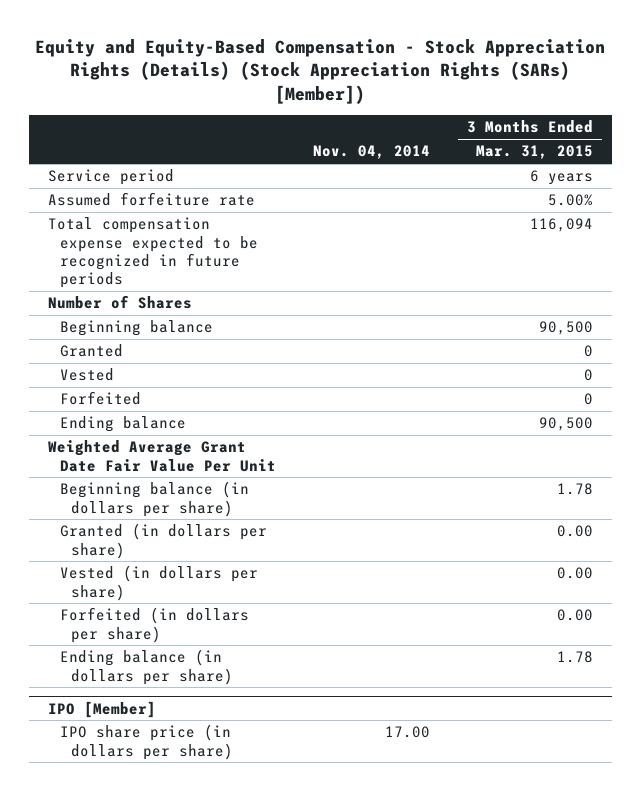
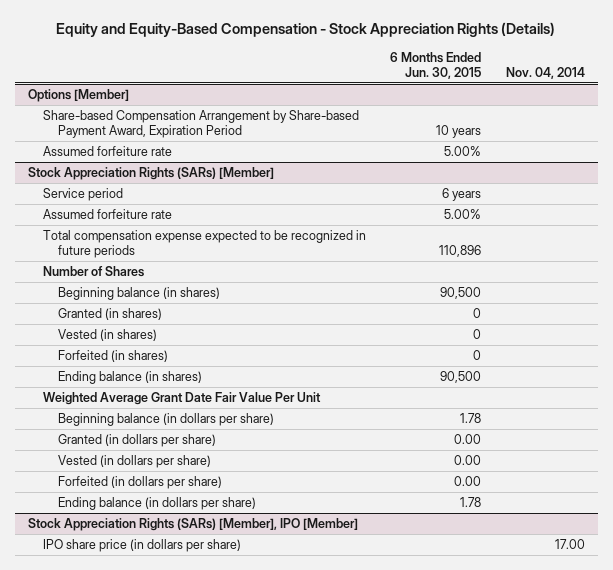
- Equity and Equity-Based Compensation - Stock Appreciation Rights (Details) (Stock Appreciation Rights (SARs) [Member])
+ Equity and Equity-Based Compensation - Stock Appreciation Rights (Details)
- | Nov. 04, 2014 | 3 Months Ended Mar. 31, 2015
+ | 6 Months Ended Jun. 30, 2015 | Nov. 04, 2014
- Service period | | 6 years
- Assumed forfeiture rate | | 5.00%
- Total compensation expense expected to be recognized in future periods | | 116,094
- Number of Shares
- Beginning balance | | 90,500
- Granted | | 0
- Vested | | 0
- Forfeited | | 0
- Ending balance | | 90,500
- Weighted Average Grant Date Fair Value Per Unit
- Beginning balance (in dollars per share) | | 1.78
- Granted (in dollars per share) | | 0.00
- Vested (in dollars per share) | | 0.00
- Forfeited (in dollars per share) | | 0.00
- Ending balance (in dollars per share) | | 1.78
- IPO [Member]
+ Options [Member]
+ Share-based Compensation Arrangement by Share-based Payment Award, Expiration Period | 10 years |
+ Assumed forfeiture rate | 5.00% |
+ Stock Appreciation Rights (SARs) [Member]
+ Service period | 6 years |
+ Assumed forfeiture rate | 5.00% |
+ Total compensation expense expected to be recognized in future periods | 110,896 |
+ Number of Shares
+ Beginning balance (in shares) | 90,500 |
+ Granted (in shares) | 0 |
+ Vested (in shares) | 0 |
+ Forfeited (in shares) | 0 |
+ Ending balance (in shares) | 90,500 |
+ Weighted Average Grant Date Fair Value Per Unit
+ Beginning balance (in dollars per share) | 1.78 |
+ Granted (in dollars per share) | 0.00 |
+ Vested (in dollars per share) | 0.00 |
+ Forfeited (in dollars per share) | 0.00 |
+ Ending balance (in dollars per share) | 1.78 |
+ Stock Appreciation Rights (SARs) [Member], IPO [Member]

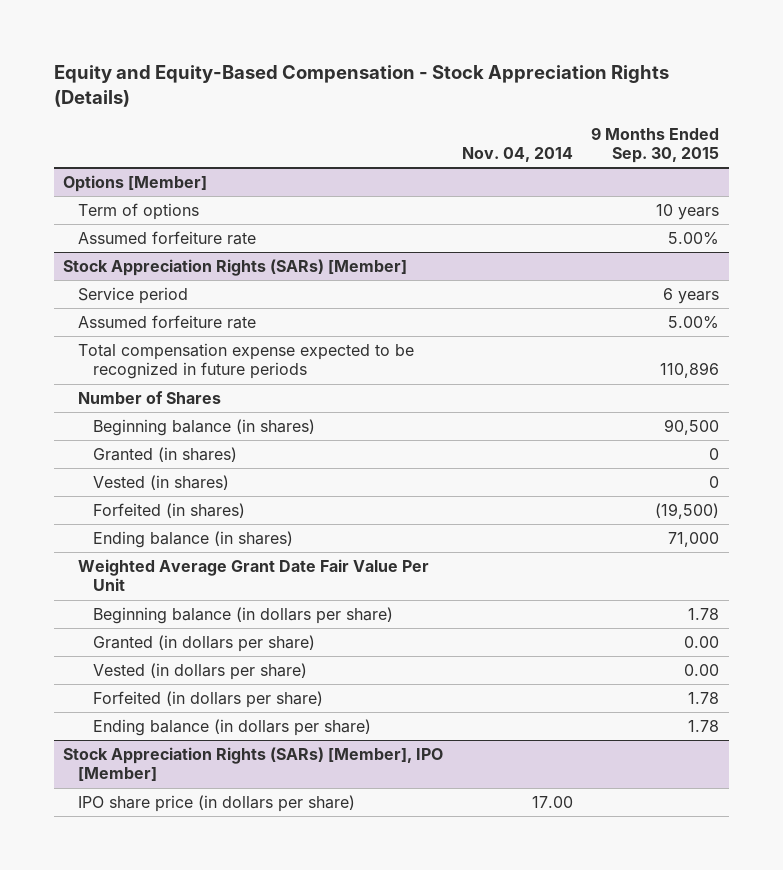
- | 6 Months Ended Jun. 30, 2015 | Nov. 04, 2014
+ | Nov. 04, 2014 | 9 Months Ended Sep. 30, 2015
@ Options [Member]
- Share-based Compensation Arrangement by Share-based Payment Award, Expiration Period | 10 years |
+ Term of options | | 10 years

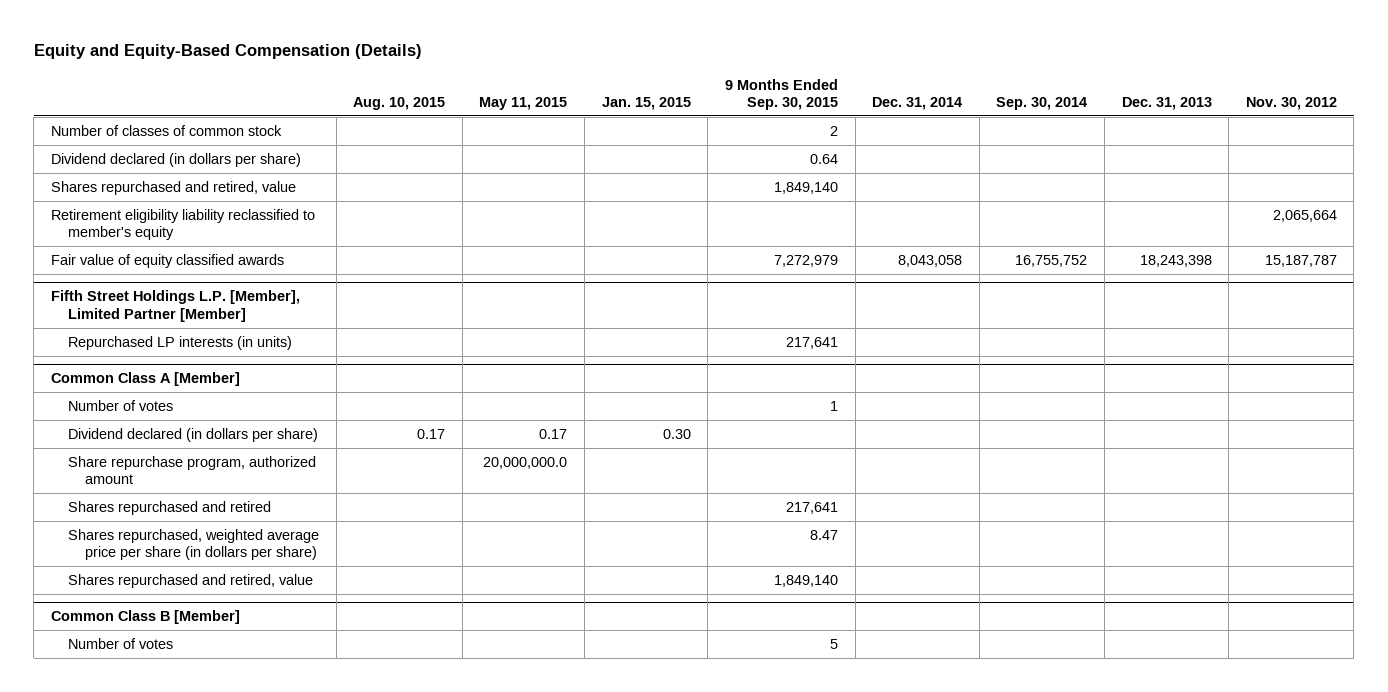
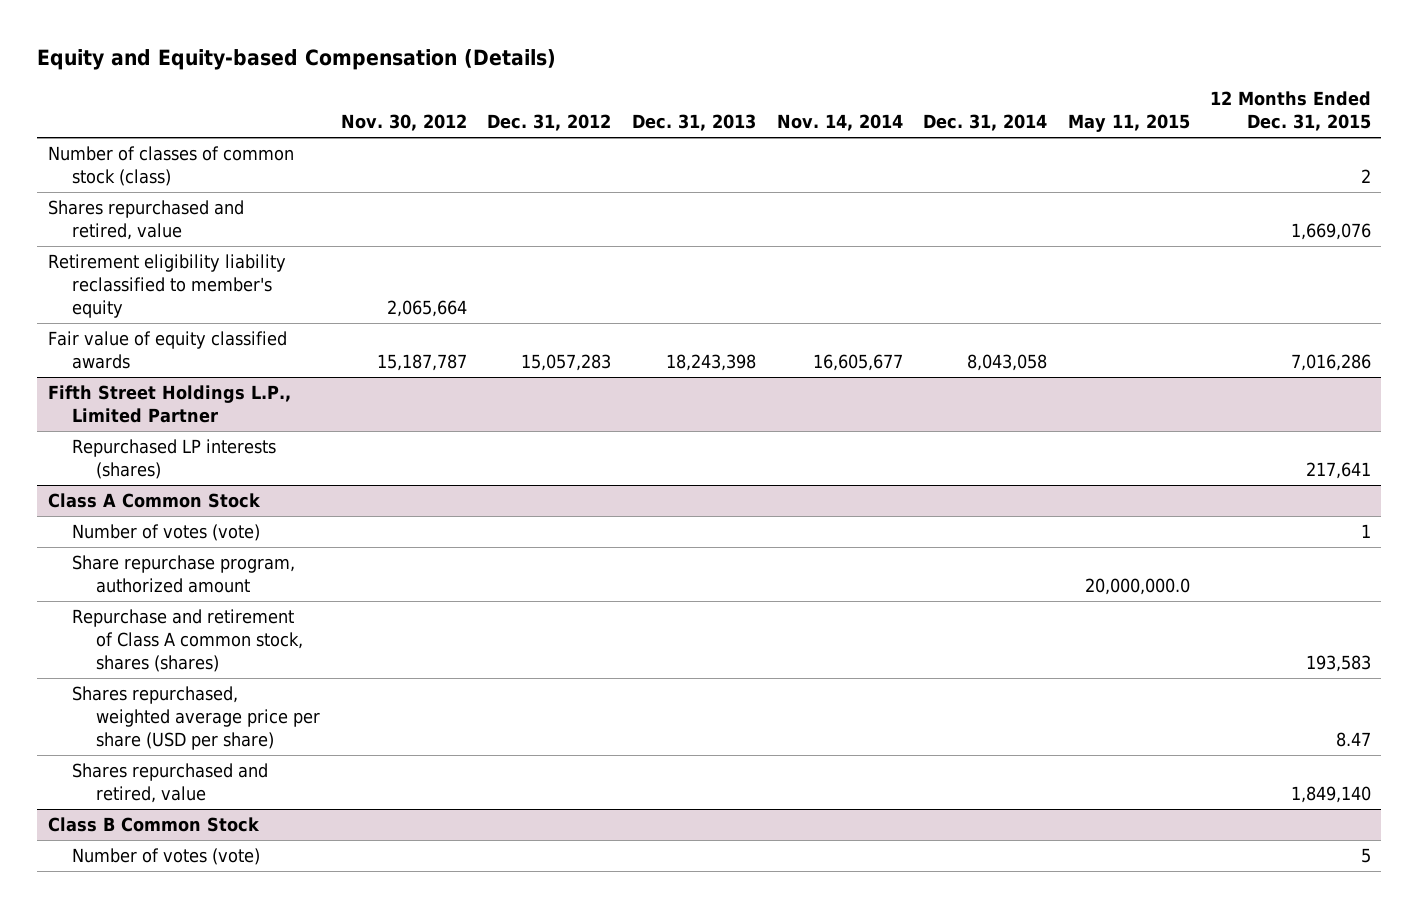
- Equity and Equity-Based Compensation (Details)
+ Equity and Equity-based Compensation (Details)
- | Aug. 10, 2015 | May 11, 2015 | Jan. 15, 2015 | 9 Months Ended Sep. 30, 2015 | Dec. 31, 2014 | Sep. 30, 2014 | Dec. 31, 2013 | Nov. 30, 2012
+ | Nov. 30, 2012 | Dec. 31, 2012 | Dec. 31, 2013 | Nov. 14, 2014 | Dec. 31, 2014 | May 11, 2015 | 12 Months Ended Dec. 31, 2015
- Number of classes of common stock | | | | 2 | | | |
- Dividend declared (in dollars per share) | | | | 0.64 | | | |
+ Number of classes of common stock (class) | | | | | | | 2
- Fifth Street Holdings L.P. [Member], Limited Partner [Member]
- Repurchased LP interests (in units) | | | | 217,641 | | | |
- Common Class A [Member]
- Number of votes | | | | 1 | | | |
- Dividend declared (in dollars per share) | 0.17 | 0.17 | 0.30 | | | | |
+ Fifth Street Holdings L.P., Limited Partner
+ Repurchased LP interests (shares) | | | | | | | 217,641
+ Class A Common Stock
+ Number of votes (vote) | | | | | | | 1
- Shares repurchased and retired | | | | 217,641 | | | |
- Shares repurchased, weighted average price per share (in dollars per share) | | | | 8.47 | | | |
+ Repurchase and retirement of Class A common stock, shares (shares) | | | | | | | 193,583
+ Shares repurchased, weighted average price per share (USD per share) | | | | | | | 8.47
- Common Class B [Member]
- Number of votes | | | | 5 | | | |
+ Class B Common Stock
+ Number of votes (vote) | | | | | | | 5

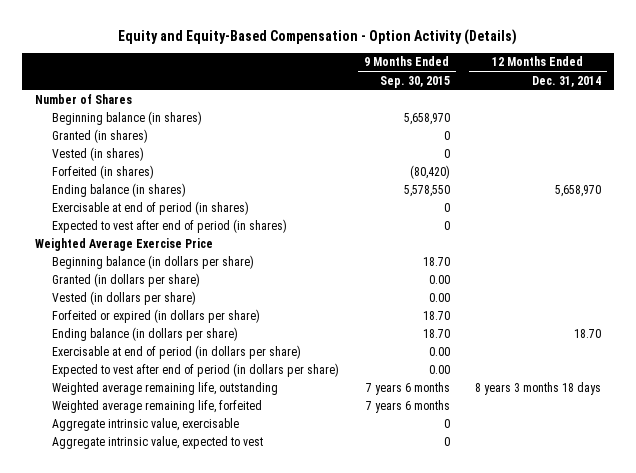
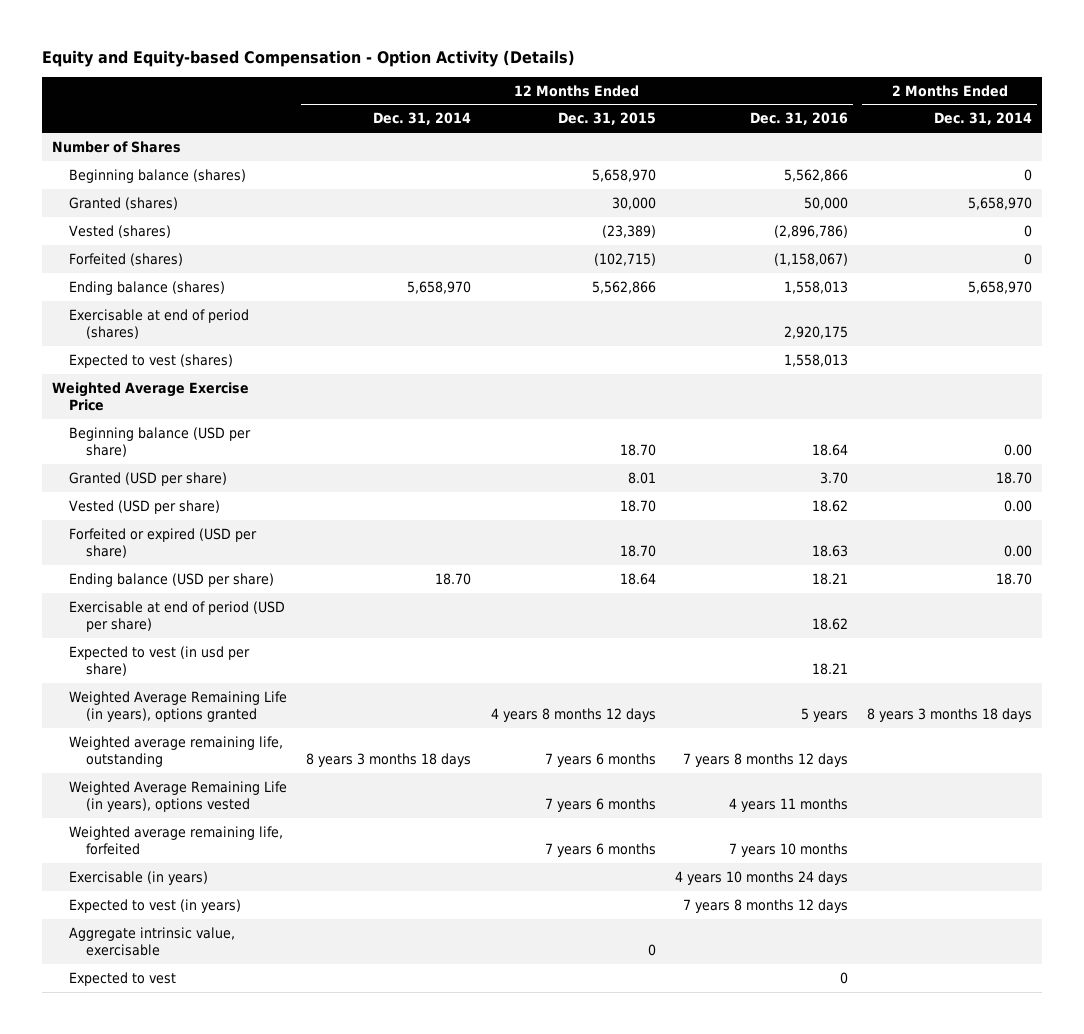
- Equity and Equity-Based Compensation - Option Activity (Details)
+ Equity and Equity-based Compensation - Option Activity (Details)
- | 9 Months Ended Sep. 30, 2015 | 12 Months Ended Dec. 31, 2014
+ | 12 Months Ended Dec. 31, 2014 | 12 Months Ended Dec. 31, 2015 | 12 Months Ended Dec. 31, 2016 | 2 Months Ended Dec. 31, 2014
- Beginning balance (in shares) | 5,658,970 |
- Granted (in shares) | 0 |
- Vested (in shares) | 0 |
- Forfeited (in shares) | (80,420) |
- Ending balance (in shares) | 5,578,550 | 5,658,970
- Exercisable at end of period (in shares) | 0 |
- Expected to vest after end of period (in shares) | 0 |
+ Beginning balance (shares) | | 5,658,970 | 5,562,866 | 0
+ Granted (shares) | | 30,000 | 50,000 | 5,658,970
+ Vested (shares) | | (23,389) | (2,896,786) | 0
+ Forfeited (shares) | | (102,715) | (1,158,067) | 0
+ Ending balance (shares) | 5,658,970 | 5,562,866 | 1,558,013 | 5,658,970
+ Exercisable at end of period (shares) | | | 2,920,175 |
+ Expected to vest (shares) | | | 1,558,013 |
- Beginning balance (in dollars per share) | 18.70 |
- Granted (in dollars per share) | 0.00 |
- Vested (in dollars per share) | 0.00 |
- Forfeited or expired (in dollars per share) | 18.70 |
- Ending balance (in dollars per share) | 18.70 | 18.70
- Exercisable at end of period (in dollars per share) | 0.00 |
- Expected to vest after end of period (in dollars per share) | 0.00 |
+ Beginning balance (USD per share) | | 18.70 | 18.64 | 0.00
+ Granted (USD per share) | | 8.01 | 3.70 | 18.70
+ Vested (USD per share) | | 18.70 | 18.62 | 0.00
+ Forfeited or expired (USD per share) | | 18.70 | 18.63 | 0.00
+ Ending balance (USD per share) | 18.70 | 18.64 | 18.21 | 18.70
+ Exercisable at end of period (USD per share) | | | 18.62 |
+ Expected to vest (in usd per share) | | | 18.21 |
+ Weighted Average Remaining Life (in years), options granted | | 4 years 8 months 12 days | 5 years | 8 years 3 months 18 days
+ Weighted Average Remaining Life (in years), options vested | | 7 years 6 months | 4 years 11 months |
+ Exercisable (in years) | | | 4 years 10 months 24 days |
+ Expected to vest (in years) | | | 7 years 8 months 12 days |
- Aggregate intrinsic value, expected to vest | 0 |
+ Expected to vest | | | 0 |

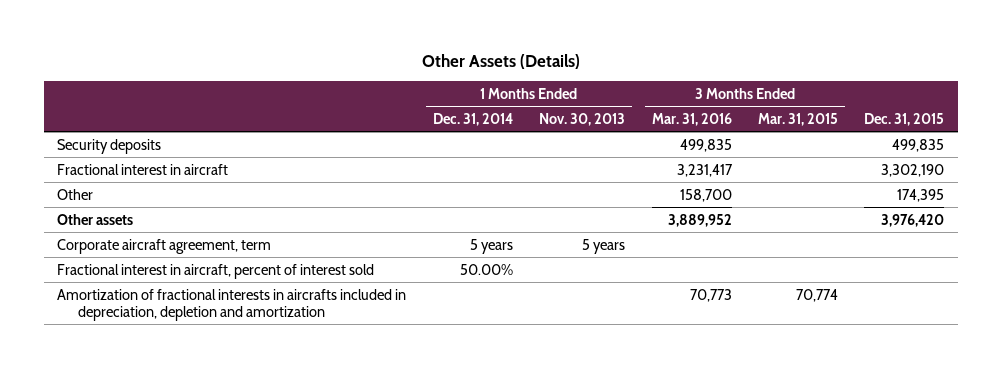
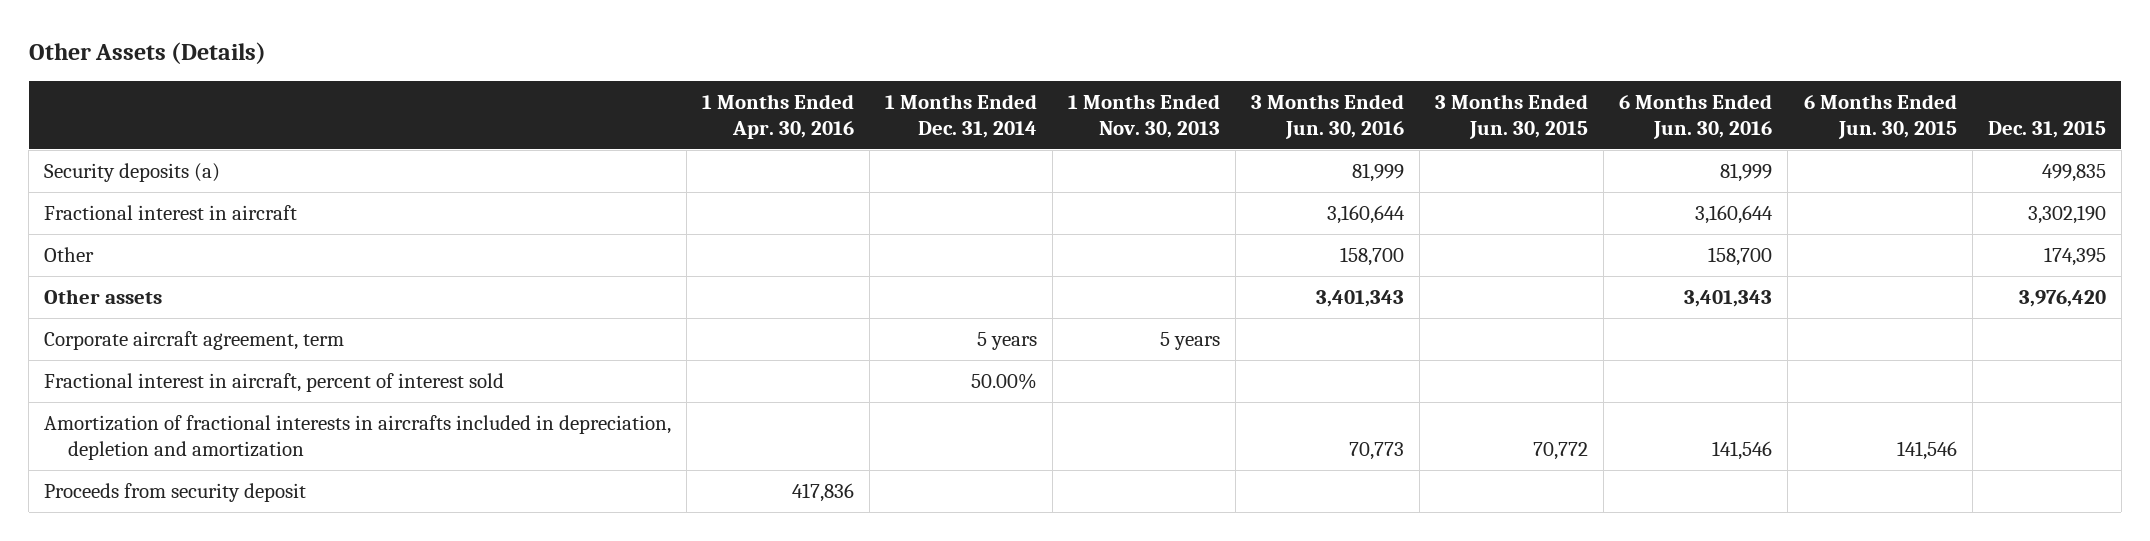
- | 1 Months Ended Dec. 31, 2014 | 1 Months Ended Nov. 30, 2013 | 3 Months Ended Mar. 31, 2016 | 3 Months Ended Mar. 31, 2015 | Dec. 31, 2015
+ | 1 Months Ended Apr. 30, 2016 | 1 Months Ended Dec. 31, 2014 | 1 Months Ended Nov. 30, 2013 | 3 Months Ended Jun. 30, 2016 | 3 Months Ended Jun. 30, 2015 | 6 Months Ended Jun. 30, 2016 | 6 Months Ended Jun. 30, 2015 | Dec. 31, 2015
- Security deposits | | | 499,835 | | 499,835
+ Security deposits (a) | | | | 81,999 | | 81,999 | | 499,835
+ Proceeds from security deposit | 417,836 | | | | | | |

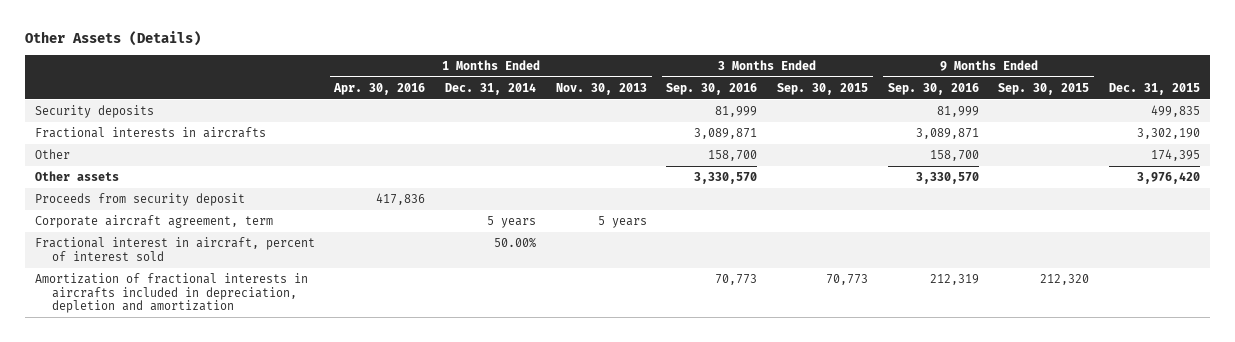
- | 1 Months Ended Apr. 30, 2016 | 1 Months Ended Dec. 31, 2014 | 1 Months Ended Nov. 30, 2013 | 3 Months Ended Jun. 30, 2016 | 3 Months Ended Jun. 30, 2015 | 6 Months Ended Jun. 30, 2016 | 6 Months Ended Jun. 30, 2015 | Dec. 31, 2015
+ | 1 Months Ended Apr. 30, 2016 | 1 Months Ended Dec. 31, 2014 | 1 Months Ended Nov. 30, 2013 | 3 Months Ended Sep. 30, 2016 | 3 Months Ended Sep. 30, 2015 | 9 Months Ended Sep. 30, 2016 | 9 Months Ended Sep. 30, 2015 | Dec. 31, 2015
- Security deposits (a) | | | | 81,999 | | 81,999 | | 499,835
- Fractional interest in aircraft | | | | 3,160,644 | | 3,160,644 | | 3,302,190
+ Security deposits | | | | 81,999 | | 81,999 | | 499,835
+ Fractional interests in aircrafts | | | | 3,089,871 | | 3,089,871 | | 3,302,190
moved up: Proceeds from security deposit | 417,836 | | | | | | |

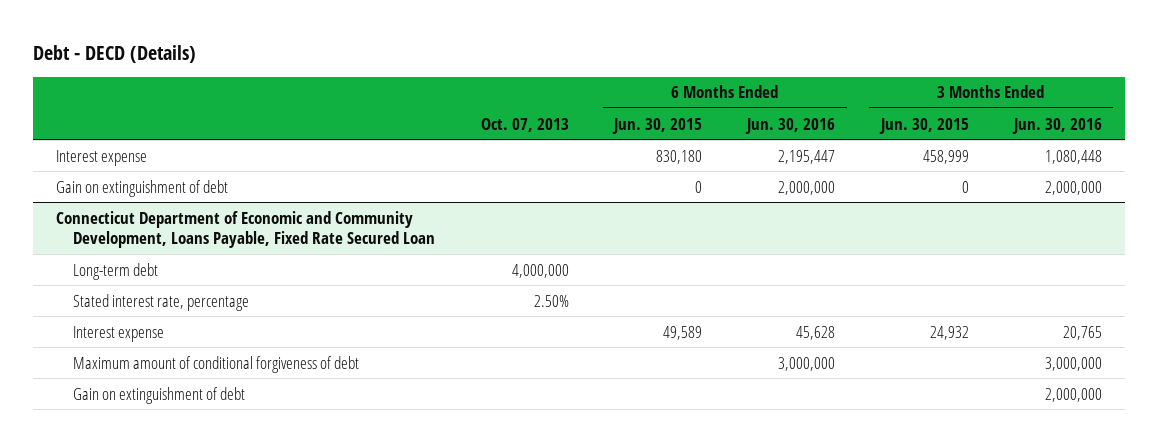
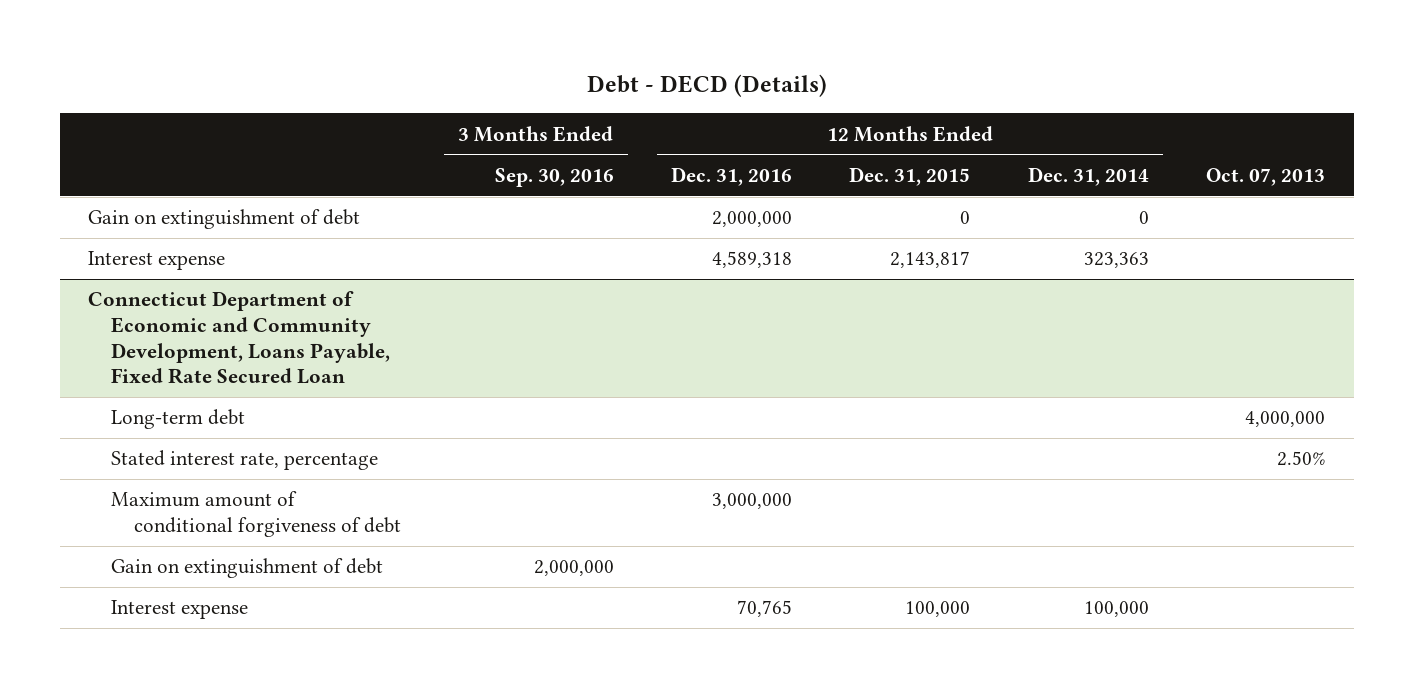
- | Oct. 07, 2013 | 6 Months Ended Jun. 30, 2015 | 6 Months Ended Jun. 30, 2016 | 3 Months Ended Jun. 30, 2015 | 3 Months Ended Jun. 30, 2016
+ | 3 Months Ended Sep. 30, 2016 | 12 Months Ended Dec. 31, 2016 | 12 Months Ended Dec. 31, 2015 | 12 Months Ended Dec. 31, 2014 | Oct. 07, 2013
moved down: Interest expense | | 4,589,318 | 2,143,817 | 323,363 |
@ Connecticut Department of Economic and Community Development, Loans Payable, Fixed Rate Secured Loan
moved down: Interest expense | | 70,765 | 100,000 | 100,000 |

